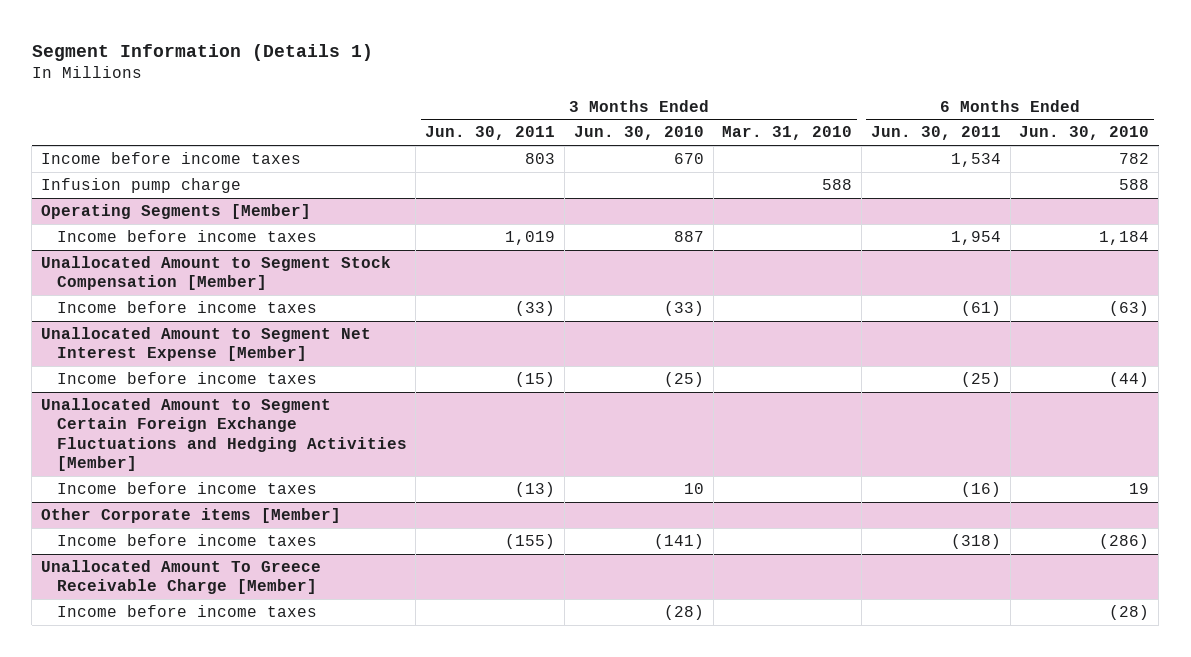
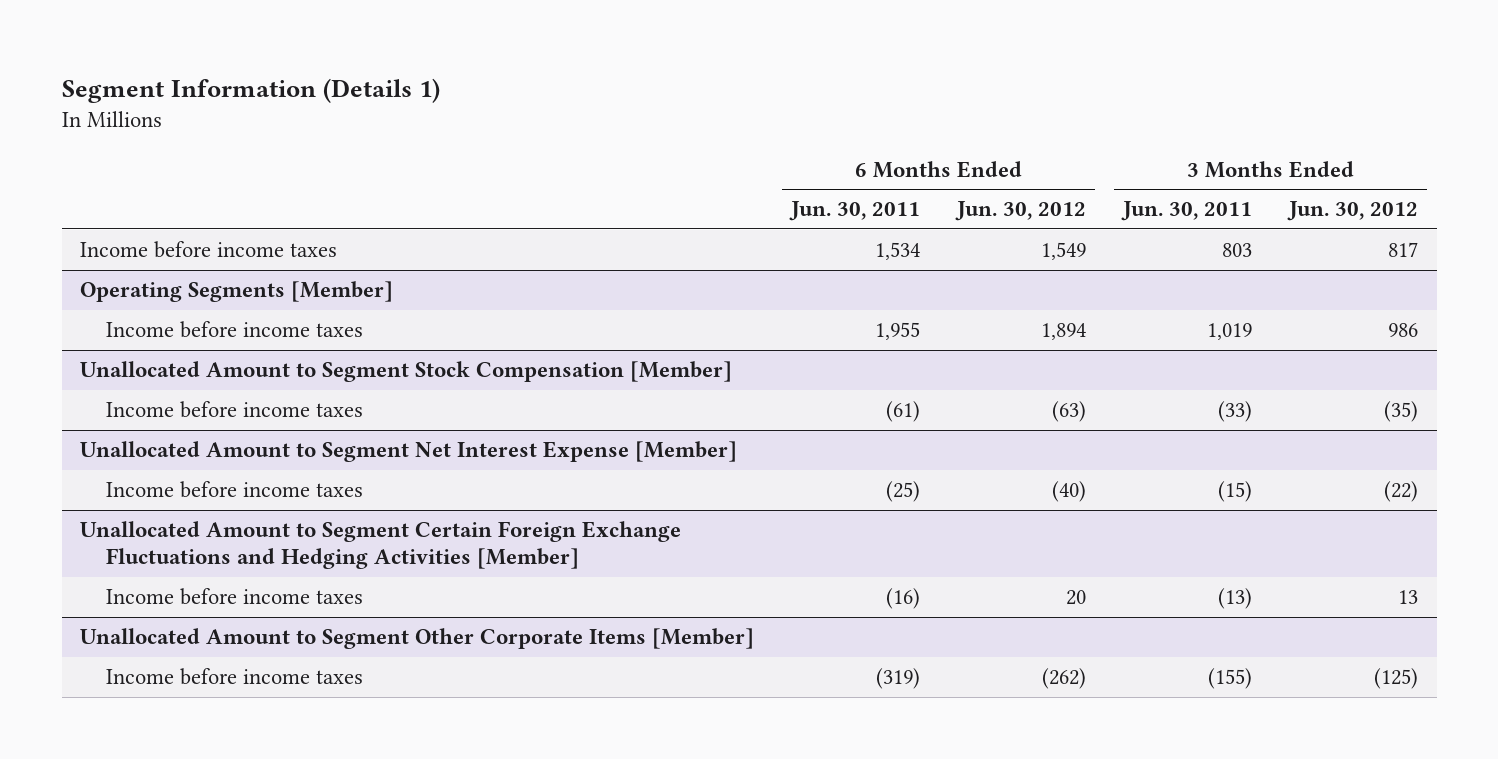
- | 3 Months Ended Jun. 30, 2011 | 3 Months Ended Jun. 30, 2010 | 3 Months Ended Mar. 31, 2010 | 6 Months Ended Jun. 30, 2011 | 6 Months Ended Jun. 30, 2010
+ | 6 Months Ended Jun. 30, 2011 | 6 Months Ended Jun. 30, 2012 | 3 Months Ended Jun. 30, 2011 | 3 Months Ended Jun. 30, 2012
- Infusion pump charge | | | 588 | | 588
@ Operating Segments [Member]
- Income before income taxes | 1,019 | 887 | | 1,954 | 1,184
+ Income before income taxes | 1,955 | 1,894 | 1,019 | 986
- Other Corporate items [Member]
- Income before income taxes | (155) | (141) | | (318) | (286)
- Unallocated Amount To Greece Receivable Charge [Member]
- Income before income taxes | | (28) | | | (28)
+ Unallocated Amount to Segment Other Corporate Items [Member]
+ Income before income taxes | (319) | (262) | (155) | (125)

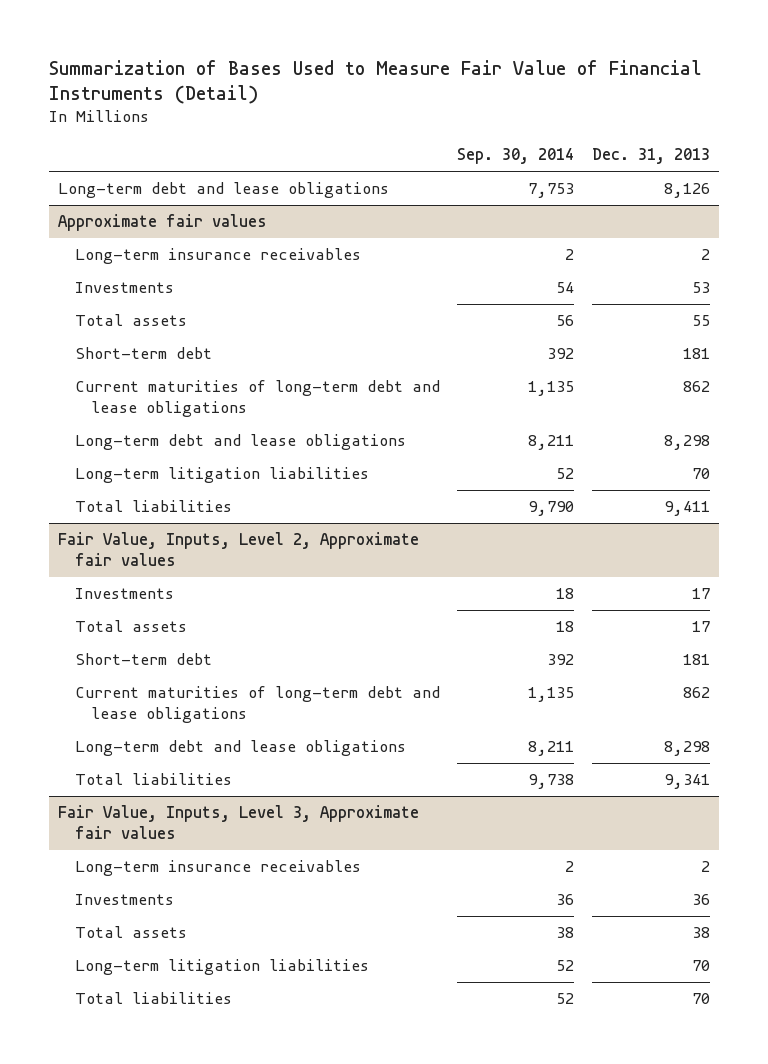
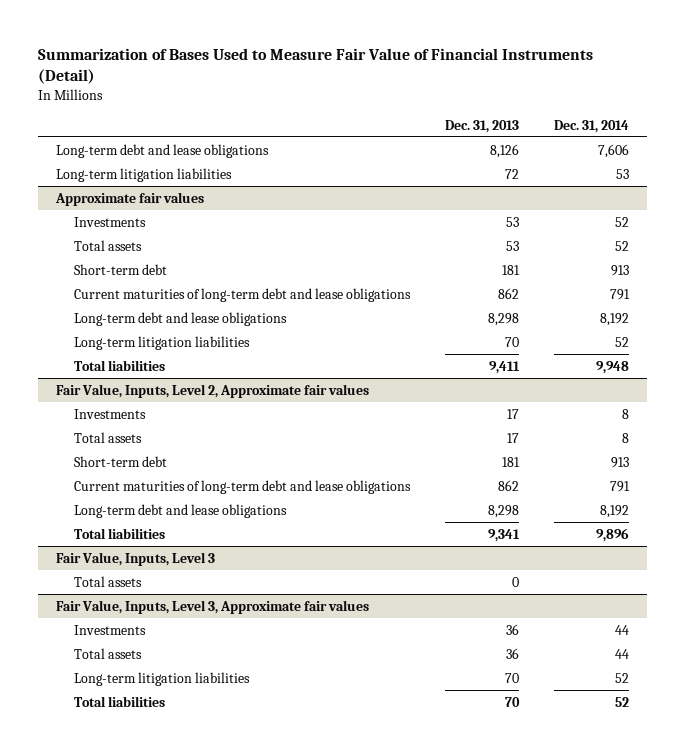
- | Sep. 30, 2014 | Dec. 31, 2013
+ | Dec. 31, 2013 | Dec. 31, 2014
+ Long-term litigation liabilities | 72 | 53
@ Approximate fair values
- Long-term insurance receivables | 2 | 2
- Total assets | 56 | 55
+ Total assets | 53 | 52
+ Fair Value, Inputs, Level 3
+ Total assets | 0 |
@ Fair Value, Inputs, Level 3, Approximate fair values
- Long-term insurance receivables | 2 | 2
- Total assets | 38 | 38
+ Total assets | 36 | 44

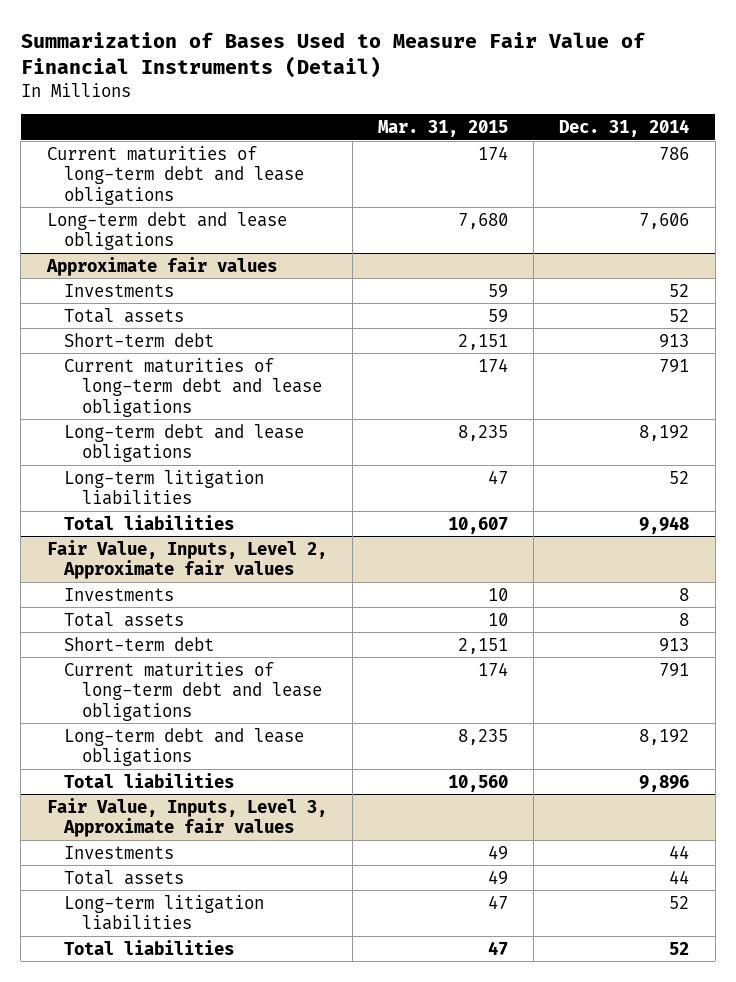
- | Dec. 31, 2013 | Dec. 31, 2014
+ | Mar. 31, 2015 | Dec. 31, 2014
+ Current maturities of long-term debt and lease obligations | 174 | 786
- Long-term litigation liabilities | 72 | 53
- Fair Value, Inputs, Level 3
- Total assets | 0 |

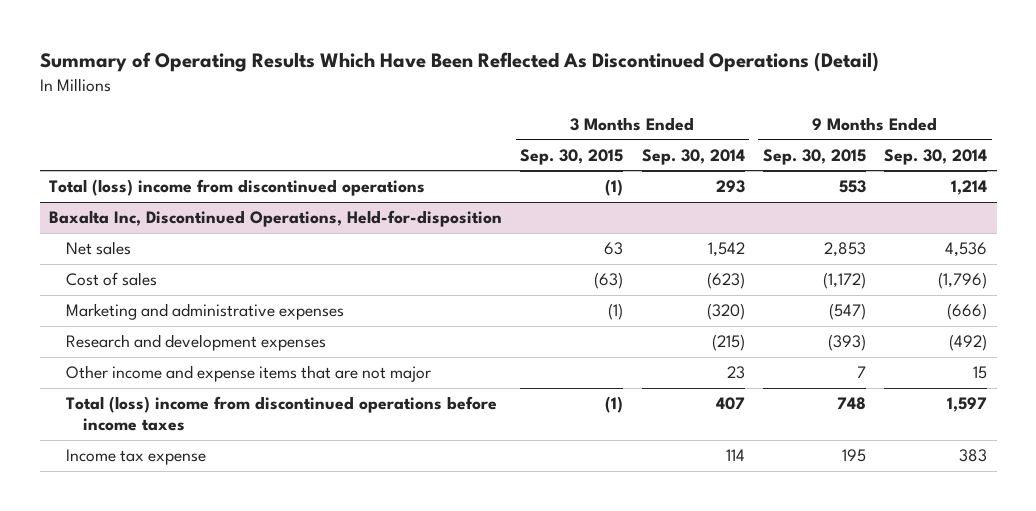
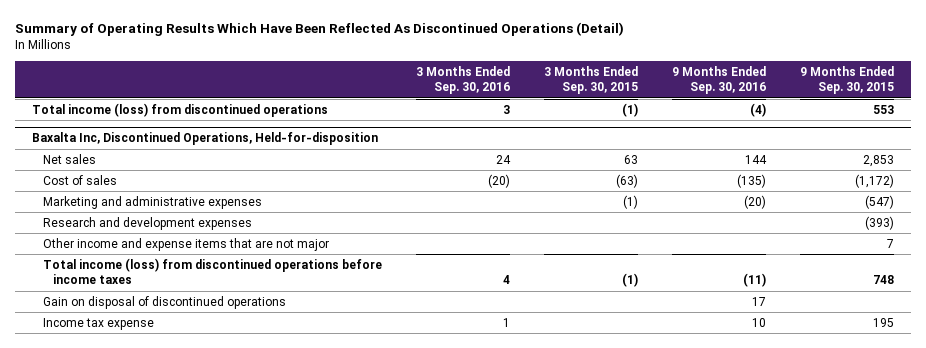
- | 3 Months Ended Sep. 30, 2015 | 3 Months Ended Sep. 30, 2014 | 9 Months Ended Sep. 30, 2015 | 9 Months Ended Sep. 30, 2014
+ | 3 Months Ended Sep. 30, 2016 | 3 Months Ended Sep. 30, 2015 | 9 Months Ended Sep. 30, 2016 | 9 Months Ended Sep. 30, 2015
- Total (loss) income from discontinued operations | (1) | 293 | 553 | 1,214
+ Total income (loss) from discontinued operations | 3 | (1) | (4) | 553
@ Baxalta Inc, Discontinued Operations, Held-for-disposition
- Total (loss) income from discontinued operations before income taxes | (1) | 407 | 748 | 1,597
+ Total income (loss) from discontinued operations before income taxes | 4 | (1) | (11) | 748
+ Gain on disposal of discontinued operations | | | 17 |

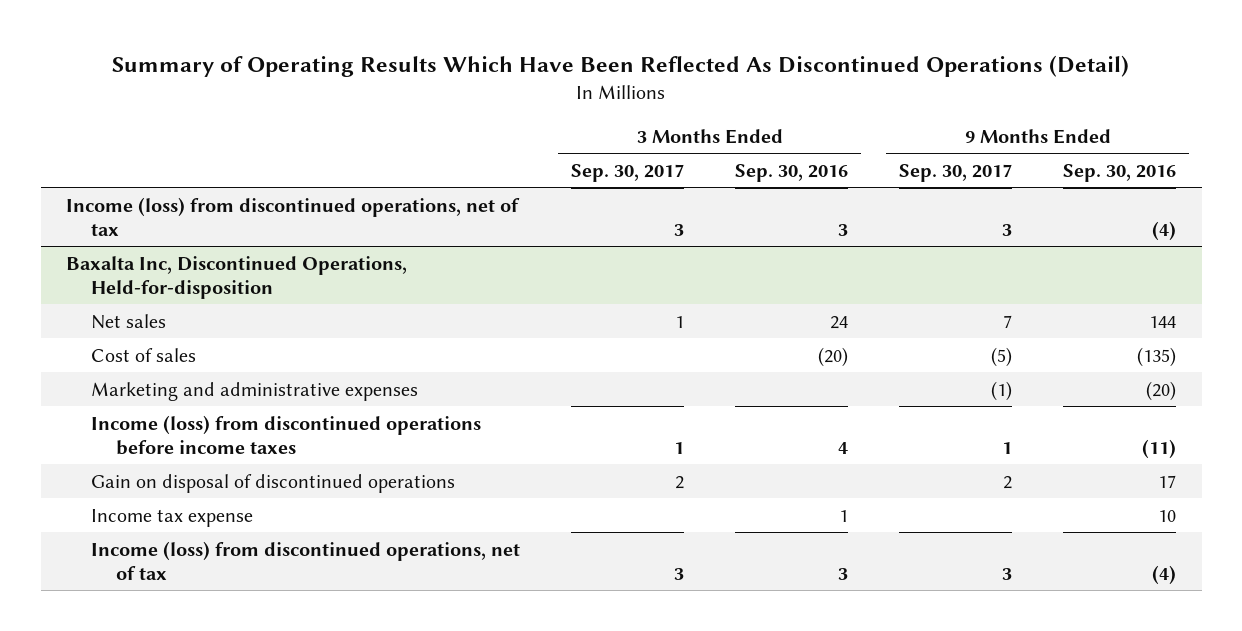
- | 3 Months Ended Sep. 30, 2016 | 3 Months Ended Sep. 30, 2015 | 9 Months Ended Sep. 30, 2016 | 9 Months Ended Sep. 30, 2015
+ | 3 Months Ended Sep. 30, 2017 | 3 Months Ended Sep. 30, 2016 | 9 Months Ended Sep. 30, 2017 | 9 Months Ended Sep. 30, 2016
- Total income (loss) from discontinued operations | 3 | (1) | (4) | 553
+ Income (loss) from discontinued operations, net of tax | 3 | 3 | 3 | (4)
@ Baxalta Inc, Discontinued Operations, Held-for-disposition
- Research and development expenses | | | | (393)
- Other income and expense items that are not major | | | | 7
- Total income (loss) from discontinued operations before income taxes | 4 | (1) | (11) | 748
+ Income (loss) from discontinued operations before income taxes | 1 | 4 | 1 | (11)
+ Income (loss) from discontinued operations, net of tax | 3 | 3 | 3 | (4)

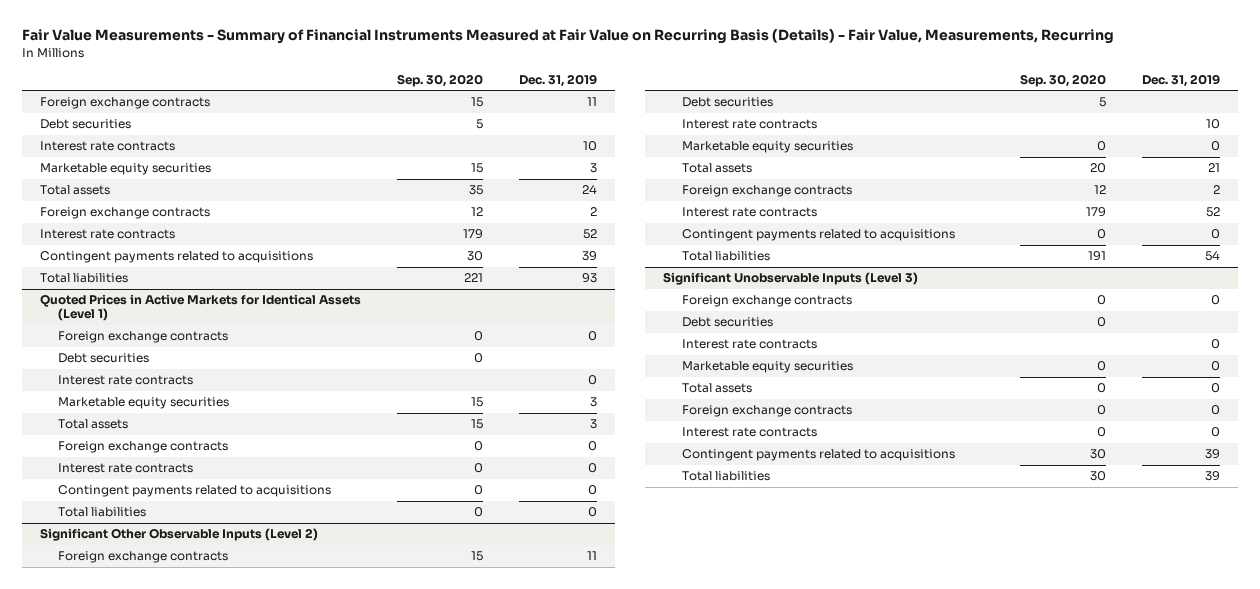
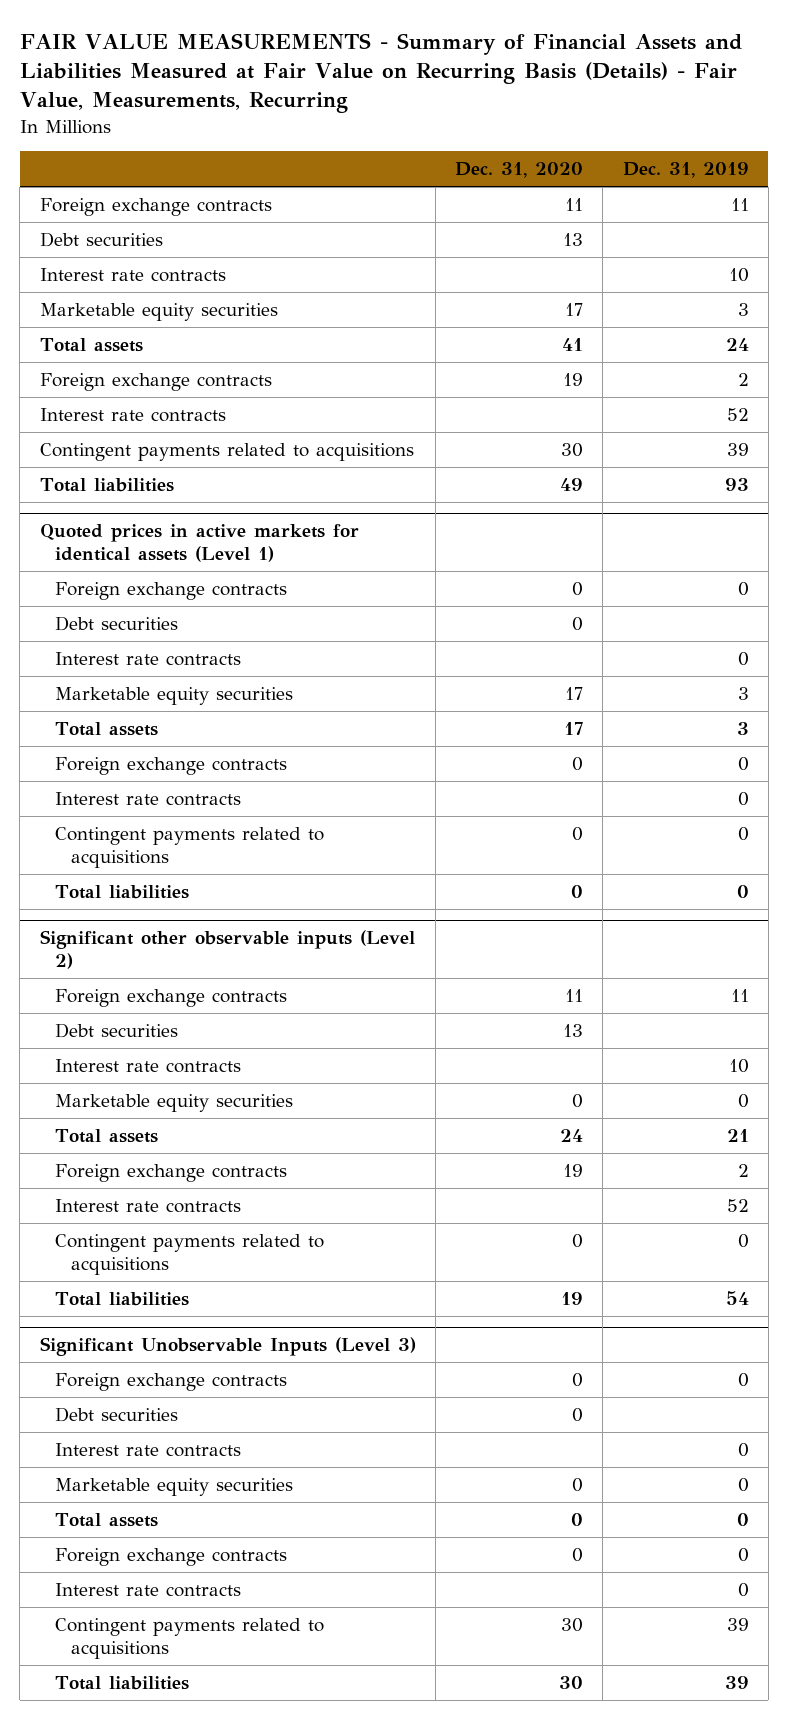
- Fair Value Measurements - Summary of Financial Instruments Measured at Fair Value on Recurring Basis (Details) - Fair Value, Measurements, Recurring
+ FAIR VALUE MEASUREMENTS - Summary of Financial Assets and Liabilities Measured at Fair Value on Recurring Basis (Details) - Fair Value, Measurements, Recurring
- | Sep. 30, 2020 | Dec. 31, 2019
+ | Dec. 31, 2020 | Dec. 31, 2019
- Quoted Prices in Active Markets for Identical Assets (Level 1)
+ Quoted prices in active markets for identical assets (Level 1)
- Significant Other Observable Inputs (Level 2)
+ Significant other observable inputs (Level 2)

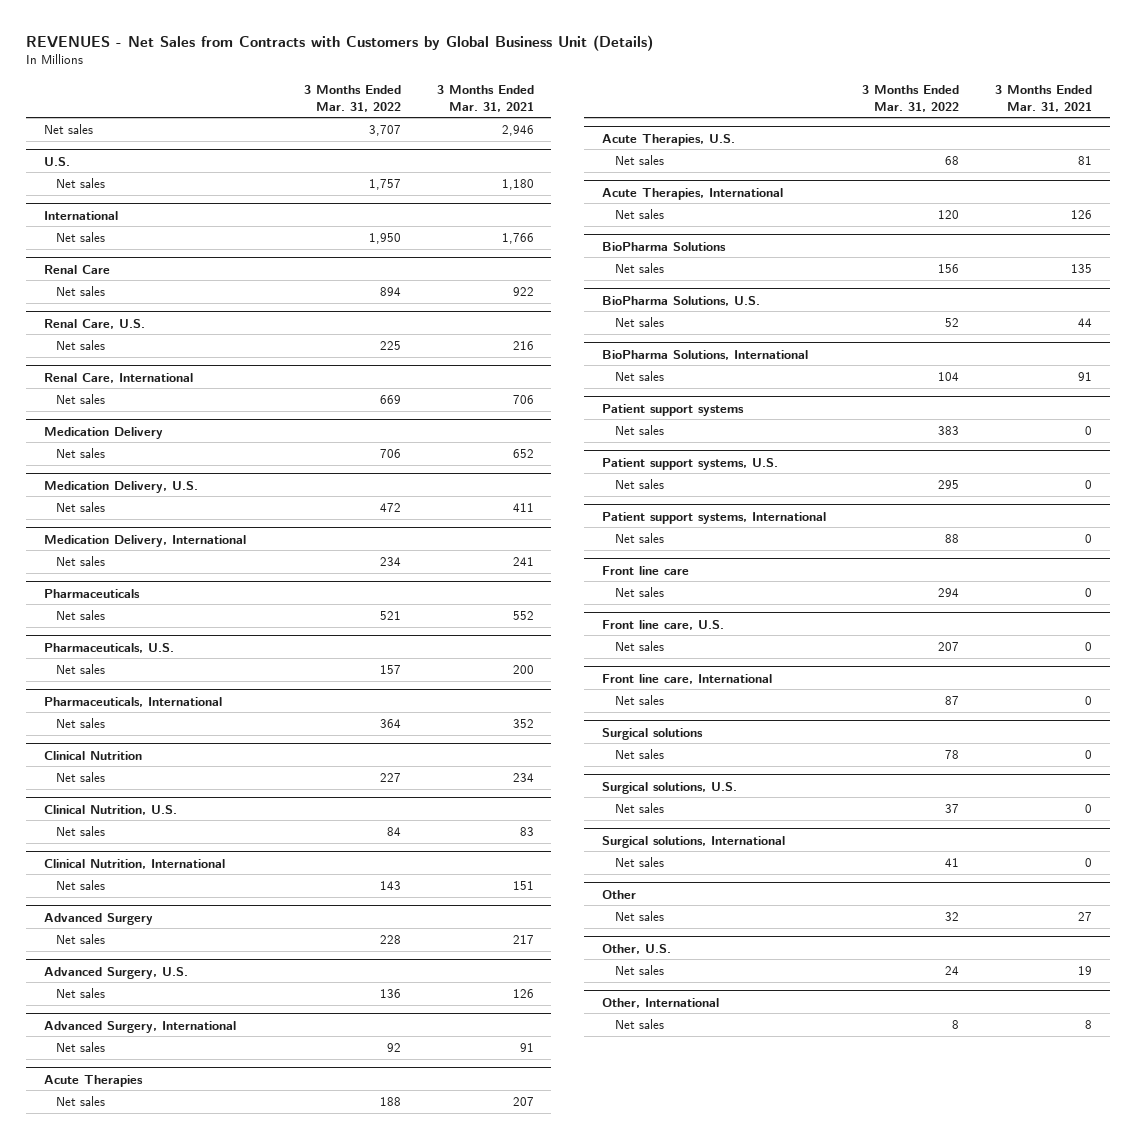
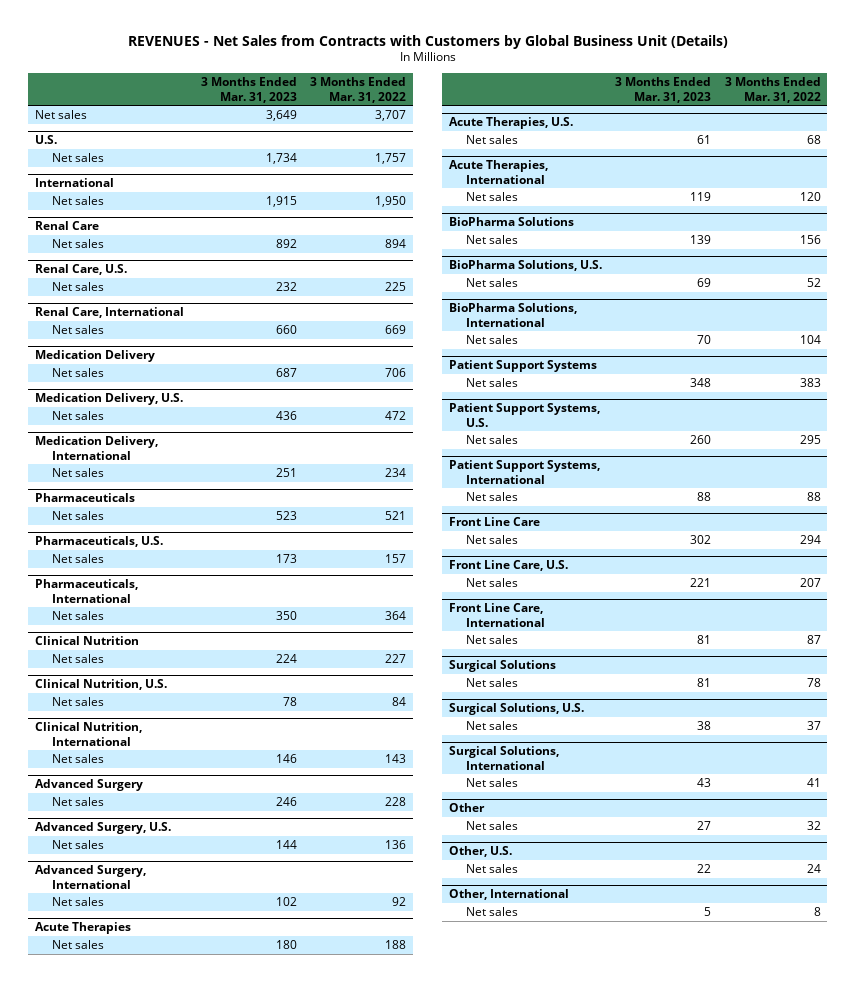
- | 3 Months Ended Mar. 31, 2022 | 3 Months Ended Mar. 31, 2021
+ | 3 Months Ended Mar. 31, 2023 | 3 Months Ended Mar. 31, 2022
- Patient support systems
+ Patient Support Systems
- Patient support systems, U.S.
+ Patient Support Systems, U.S.
- Patient support systems, International
+ Patient Support Systems, International
- Front line care
+ Front Line Care
- Front line care, U.S.
+ Front Line Care, U.S.
- Front line care, International
+ Front Line Care, International
- Surgical solutions
+ Surgical Solutions
- Surgical solutions, U.S.
+ Surgical Solutions, U.S.
- Surgical solutions, International
+ Surgical Solutions, International

